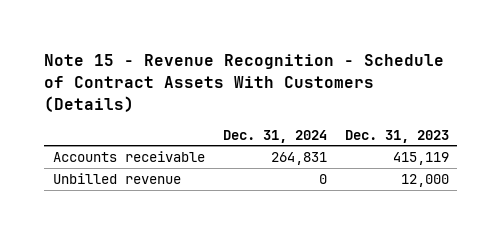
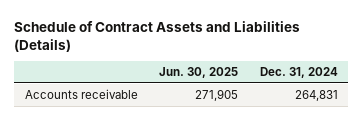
- Note 15 - Revenue Recognition - Schedule of Contract Assets With Customers (Details)
+ Schedule of Contract Assets and Liabilities (Details)
- | Dec. 31, 2024 | Dec. 31, 2023
+ | Jun. 30, 2025 | Dec. 31, 2024
- Unbilled revenue | 0 | 12,000

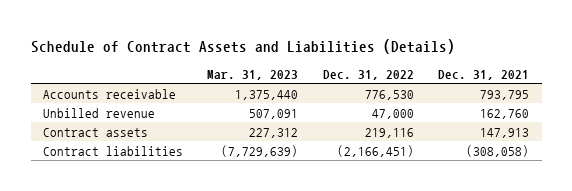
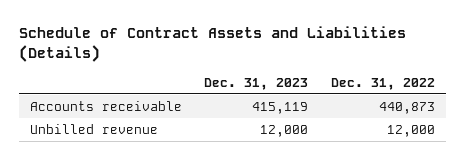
- | Mar. 31, 2023 | Dec. 31, 2022 | Dec. 31, 2021
+ | Dec. 31, 2023 | Dec. 31, 2022
- Accounts receivable | 1,375,440 | 776,530 | 793,795
- Unbilled revenue | 507,091 | 47,000 | 162,760
- Contract assets | 227,312 | 219,116 | 147,913
- Contract liabilities | (7,729,639) | (2,166,451) | (308,058)
+ Accounts receivable | 415,119 | 440,873
+ Unbilled revenue | 12,000 | 12,000

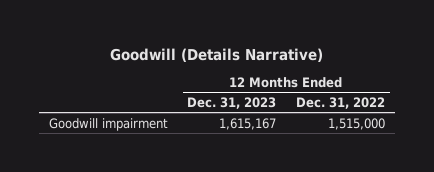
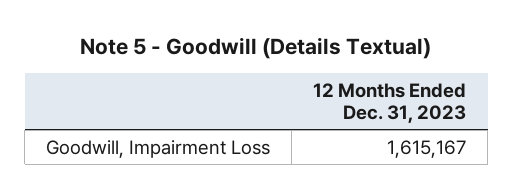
- Goodwill (Details Narrative)
+ Note 5 - Goodwill (Details Textual)
- | 12 Months Ended Dec. 31, 2023 | 12 Months Ended Dec. 31, 2022
+ | 12 Months Ended Dec. 31, 2023
- Goodwill impairment | 1,615,167 | 1,515,000
+ Goodwill, Impairment Loss | 1,615,167

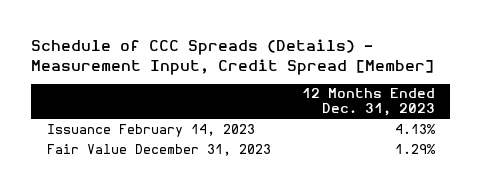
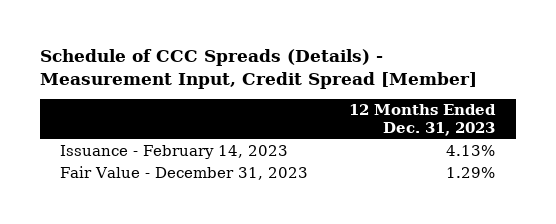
- Issuance February 14, 2023 | 4.13%
- Fair Value December 31, 2023 | 1.29%
+ Issuance - February 14, 2023 | 4.13%
+ Fair Value - December 31, 2023 | 1.29%

